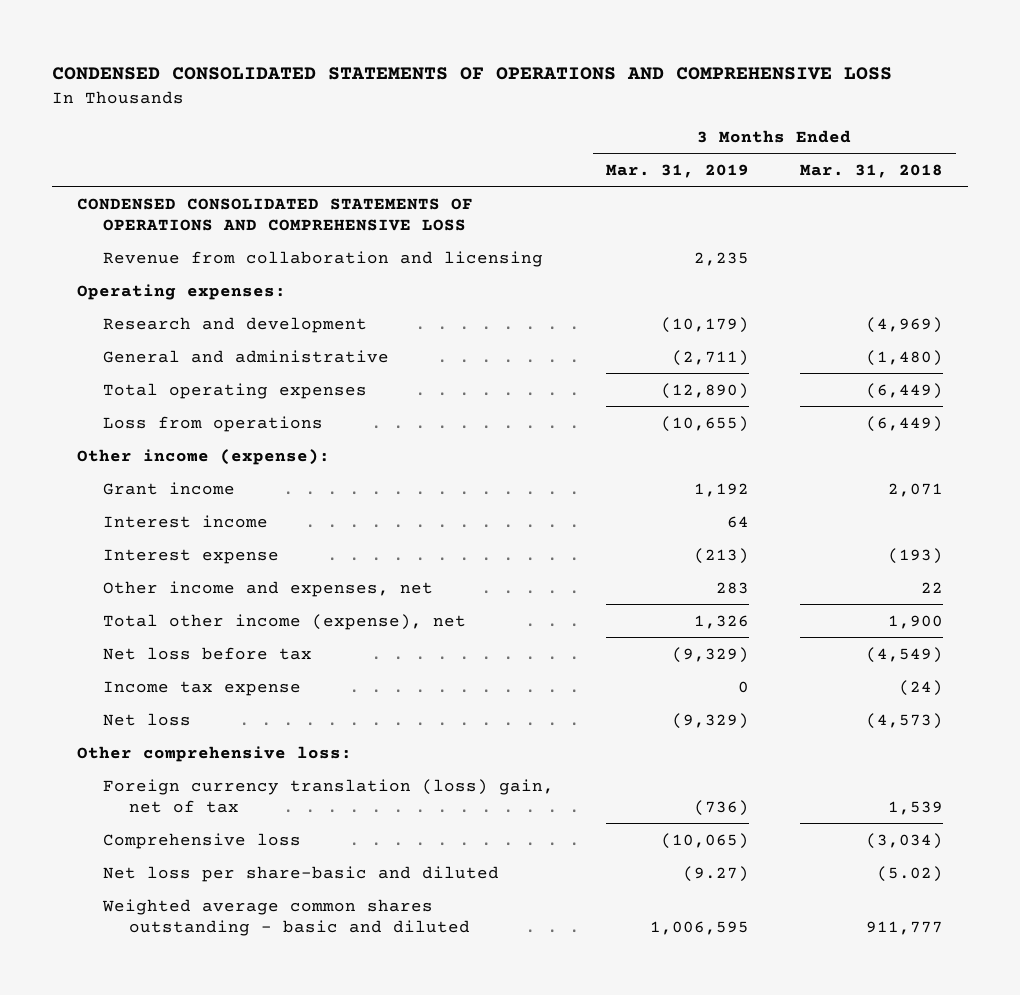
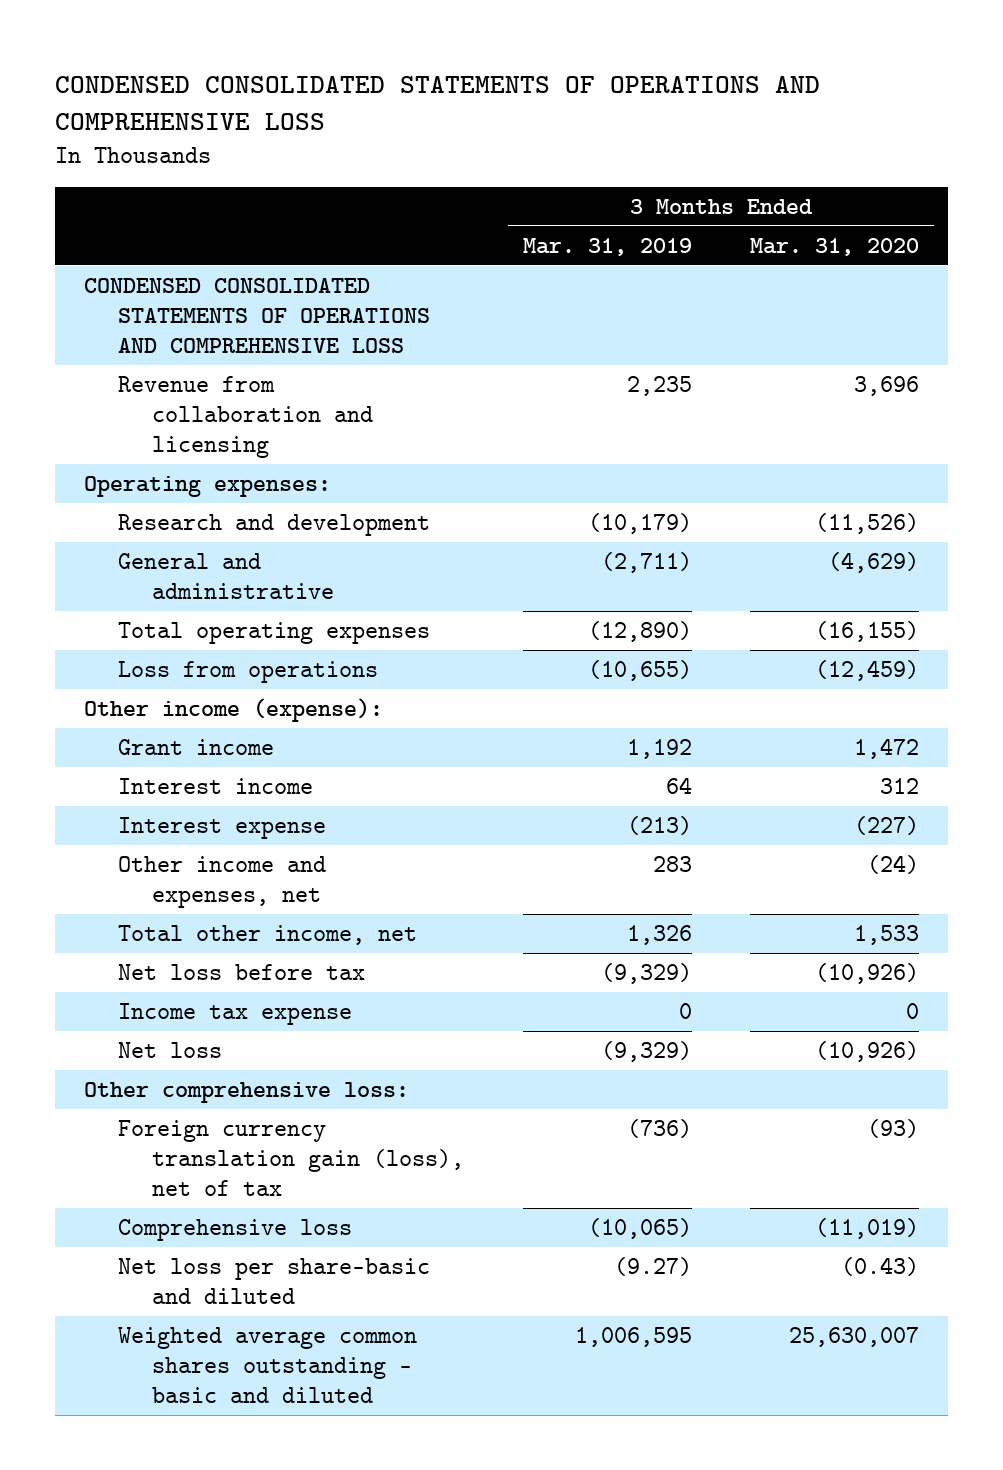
- | 3 Months Ended Mar. 31, 2019 | 3 Months Ended Mar. 31, 2018
+ | 3 Months Ended Mar. 31, 2019 | 3 Months Ended Mar. 31, 2020
- Total other income (expense), net | 1,326 | 1,900
+ Total other income, net | 1,326 | 1,533
- Foreign currency translation (loss) gain, net of tax | (736) | 1,539
+ Foreign currency translation gain (loss), net of tax | (736) | (93)

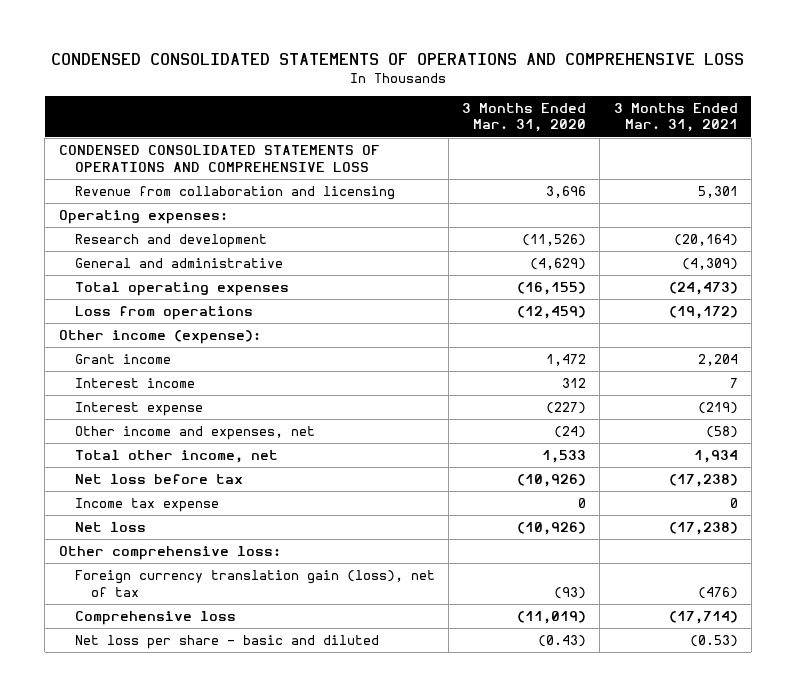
- | 3 Months Ended Mar. 31, 2019 | 3 Months Ended Mar. 31, 2020
+ | 3 Months Ended Mar. 31, 2020 | 3 Months Ended Mar. 31, 2021
- Net loss per share-basic and diluted | (9.27) | (0.43)
- Weighted average common shares outstanding - basic and diluted | 1,006,595 | 25,630,007
+ Net loss per share - basic and diluted | (0.43) | (0.53)

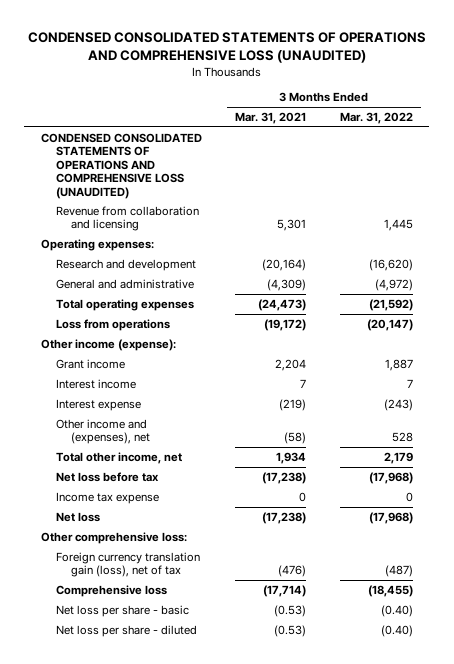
- CONDENSED CONSOLIDATED STATEMENTS OF OPERATIONS AND COMPREHENSIVE LOSS
+ CONDENSED CONSOLIDATED STATEMENTS OF OPERATIONS AND COMPREHENSIVE LOSS (UNAUDITED)
- | 3 Months Ended Mar. 31, 2020 | 3 Months Ended Mar. 31, 2021
+ | 3 Months Ended Mar. 31, 2021 | 3 Months Ended Mar. 31, 2022
- CONDENSED CONSOLIDATED STATEMENTS OF OPERATIONS AND COMPREHENSIVE LOSS
+ CONDENSED CONSOLIDATED STATEMENTS OF OPERATIONS AND COMPREHENSIVE LOSS (UNAUDITED)
- Other income and expenses, net | (24) | (58)
+ Other income and (expenses), net | (58) | 528
- Net loss per share - basic and diluted | (0.43) | (0.53)
+ Net loss per share - basic | (0.53) | (0.40)
+ Net loss per share - diluted | (0.53) | (0.40)

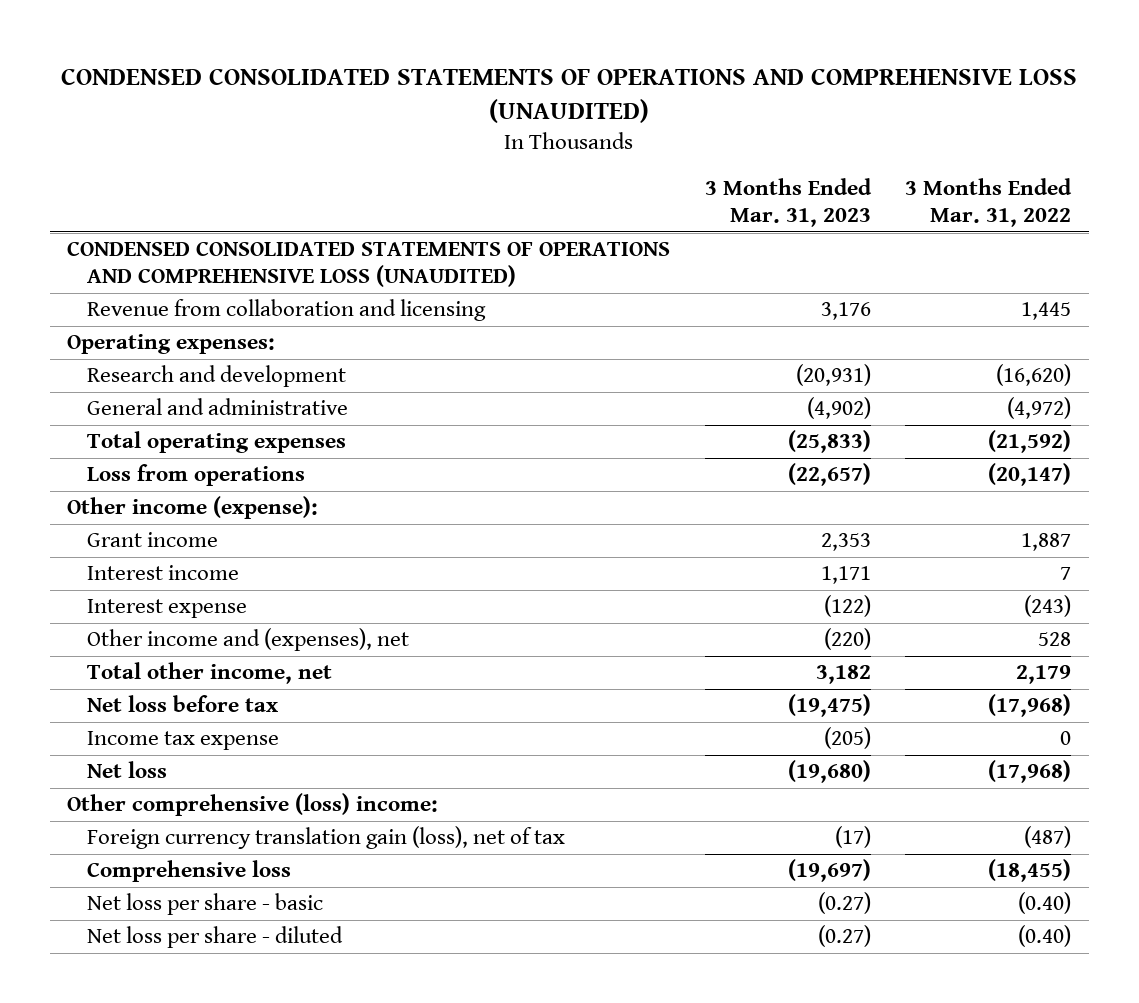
- | 3 Months Ended Mar. 31, 2021 | 3 Months Ended Mar. 31, 2022
+ | 3 Months Ended Mar. 31, 2023 | 3 Months Ended Mar. 31, 2022
- Other comprehensive loss:
+ Other comprehensive (loss) income:

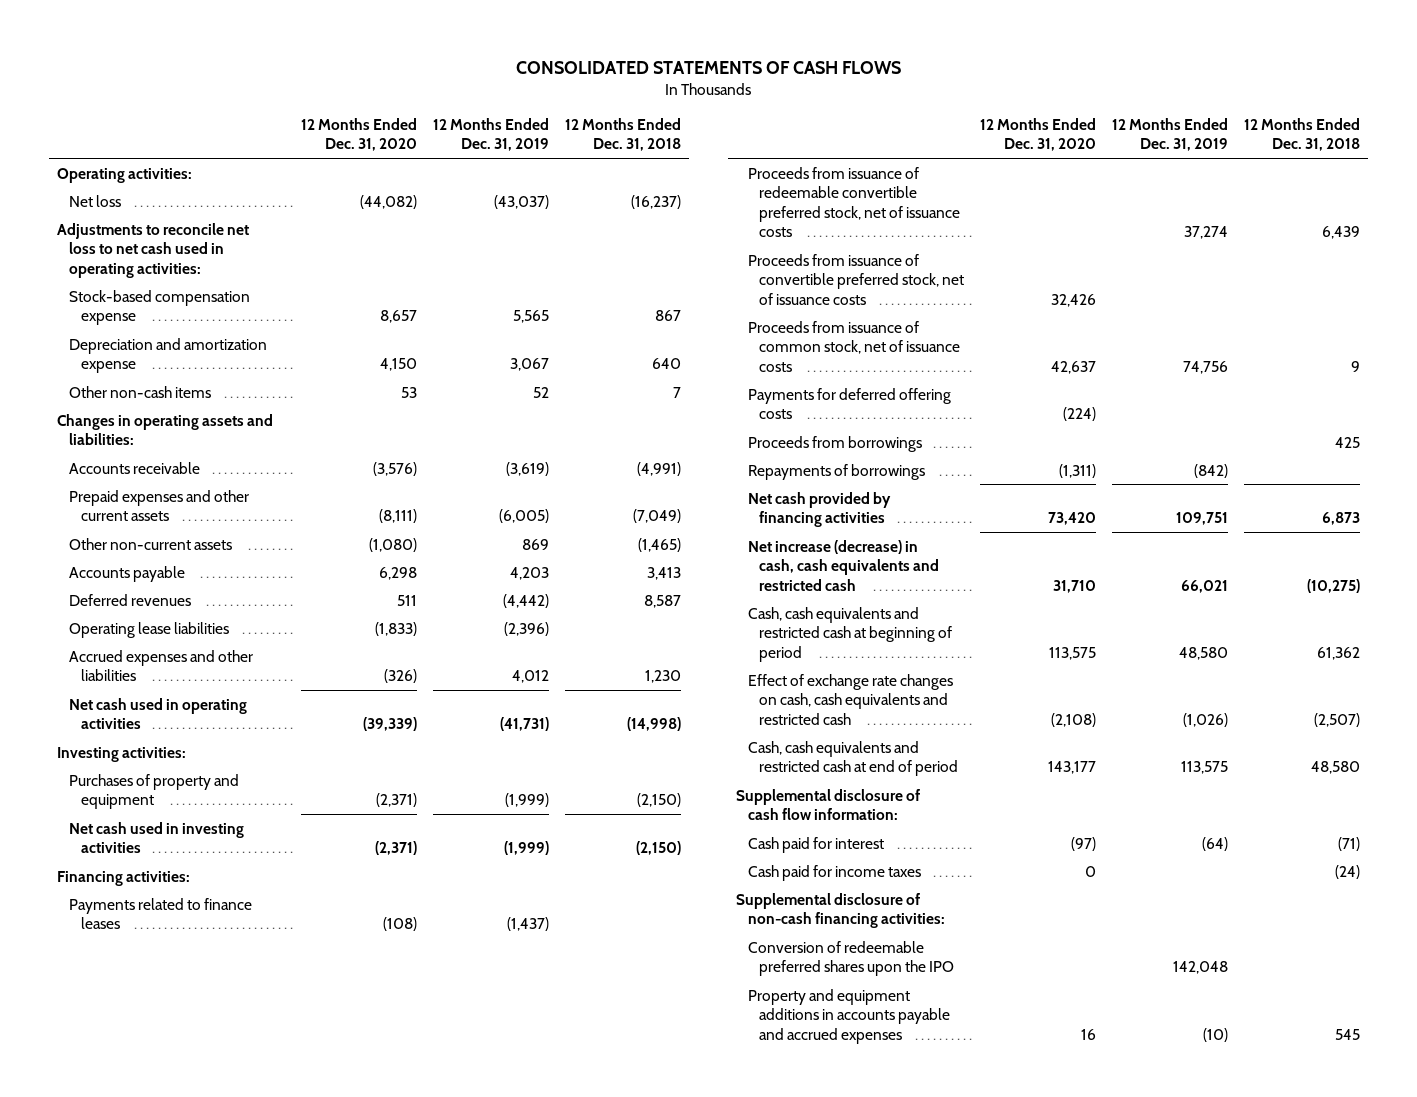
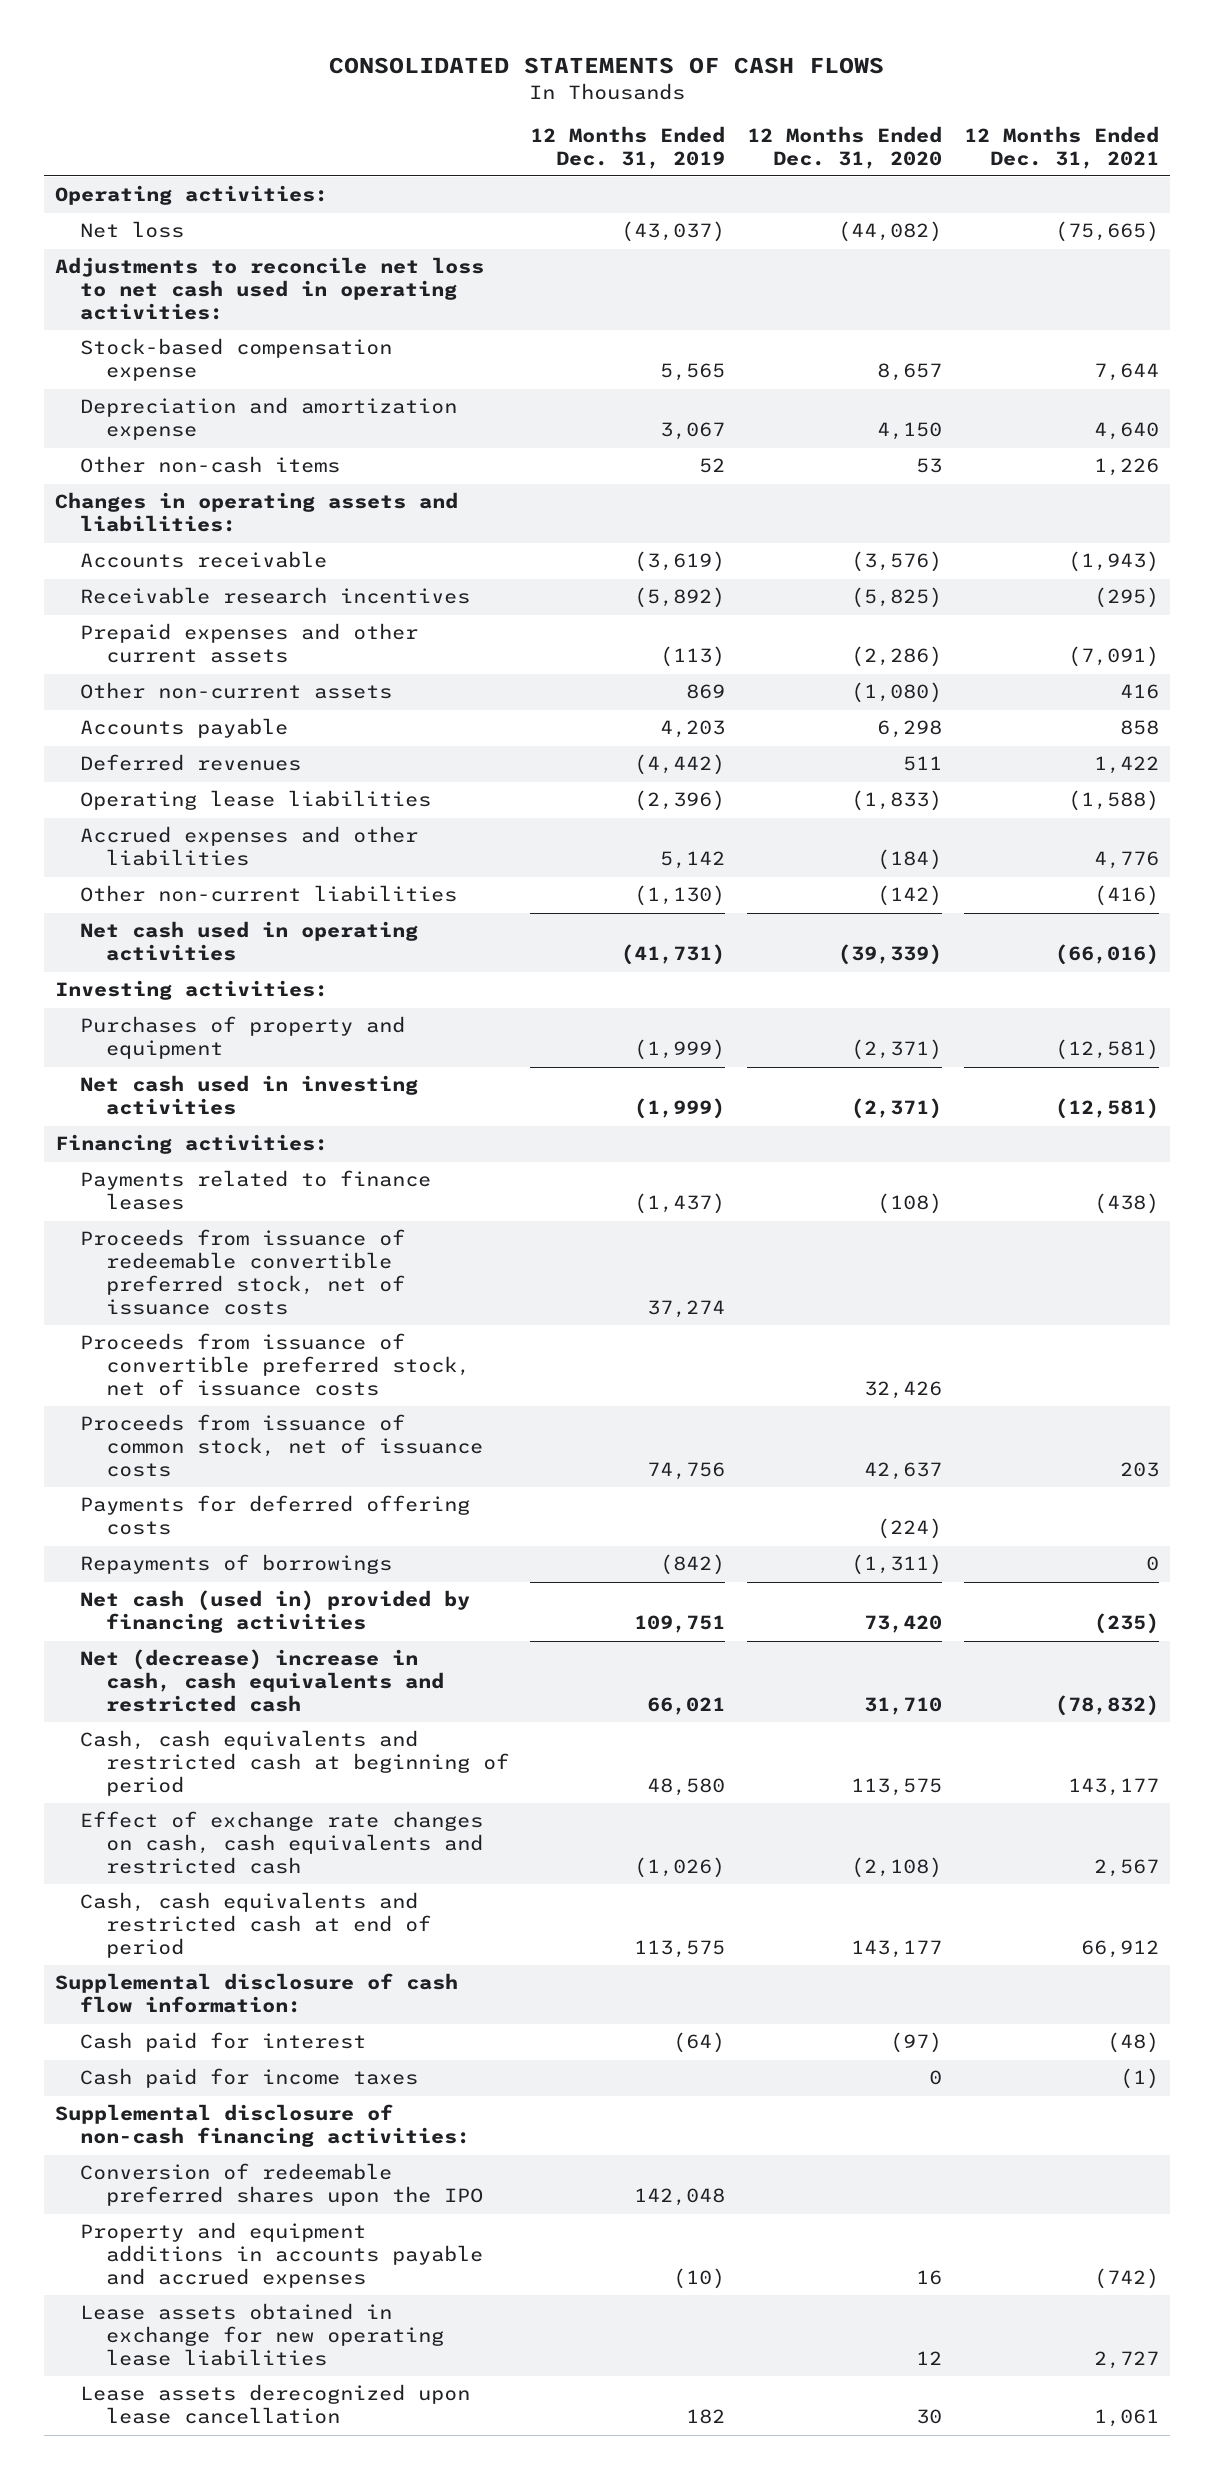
- | 12 Months Ended Dec. 31, 2020 | 12 Months Ended Dec. 31, 2019 | 12 Months Ended Dec. 31, 2018
+ | 12 Months Ended Dec. 31, 2019 | 12 Months Ended Dec. 31, 2020 | 12 Months Ended Dec. 31, 2021
- Prepaid expenses and other current assets | (8,111) | (6,005) | (7,049)
+ Receivable research incentives | (5,892) | (5,825) | (295)
+ Prepaid expenses and other current assets | (113) | (2,286) | (7,091)
- Accrued expenses and other liabilities | (326) | 4,012 | 1,230
+ Accrued expenses and other liabilities | 5,142 | (184) | 4,776
+ Other non-current liabilities | (1,130) | (142) | (416)
- Proceeds from borrowings | | | 425
- Net cash provided by financing activities | 73,420 | 109,751 | 6,873
- Net increase (decrease) in cash, cash equivalents and restricted cash | 31,710 | 66,021 | (10,275)
+ Net cash (used in) provided by financing activities | 109,751 | 73,420 | (235)
+ Net (decrease) increase in cash, cash equivalents and restricted cash | 66,021 | 31,710 | (78,832)
+ Lease assets obtained in exchange for new operating lease liabilities | | 12 | 2,727
+ Lease assets derecognized upon lease cancellation | 182 | 30 | 1,061

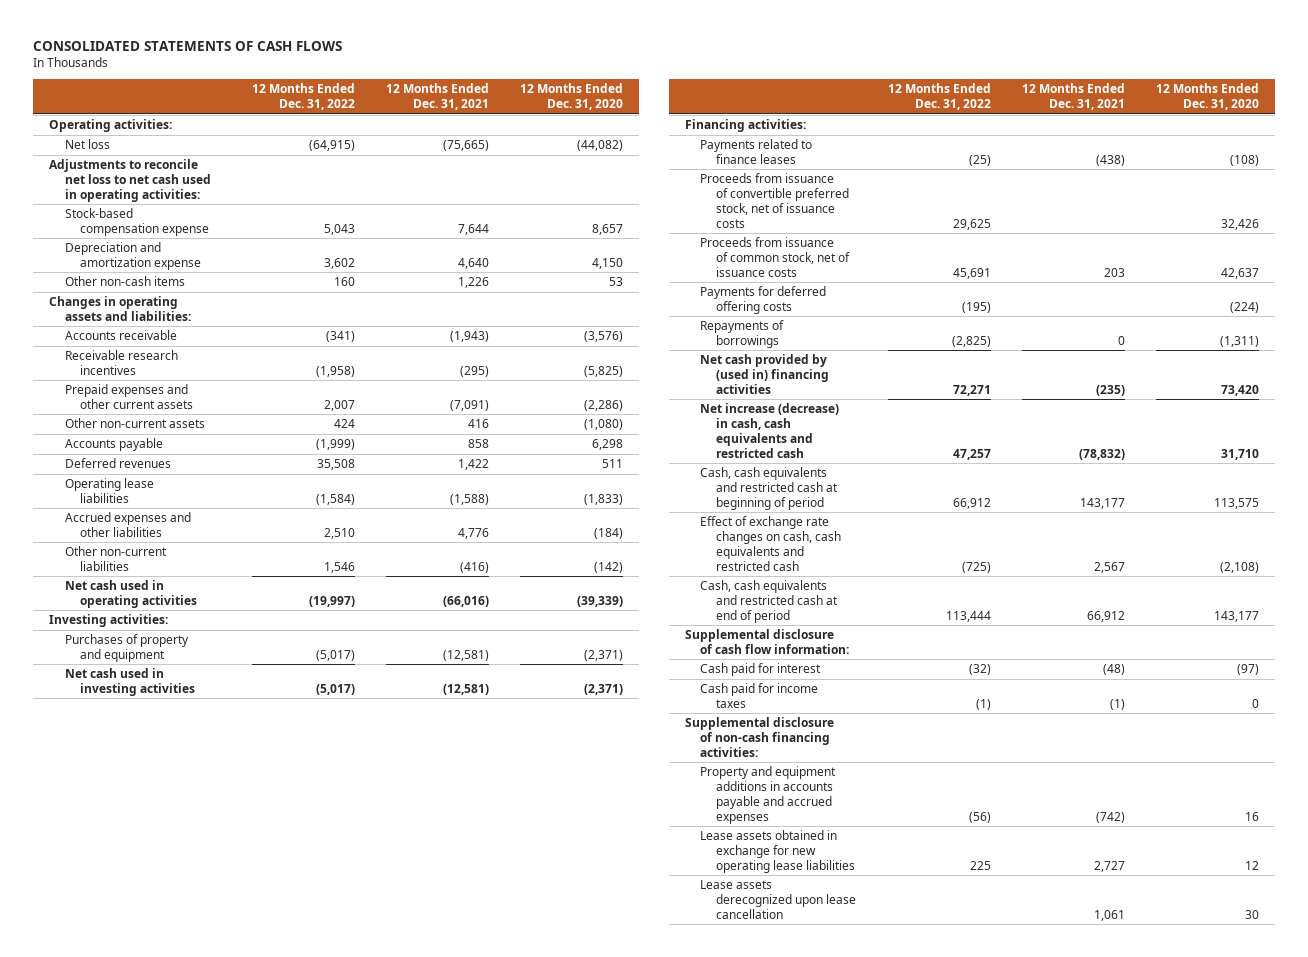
- | 12 Months Ended Dec. 31, 2019 | 12 Months Ended Dec. 31, 2020 | 12 Months Ended Dec. 31, 2021
+ | 12 Months Ended Dec. 31, 2022 | 12 Months Ended Dec. 31, 2021 | 12 Months Ended Dec. 31, 2020
- Proceeds from issuance of redeemable convertible preferred stock, net of issuance costs | 37,274 | |
- Net cash (used in) provided by financing activities | 109,751 | 73,420 | (235)
- Net (decrease) increase in cash, cash equivalents and restricted cash | 66,021 | 31,710 | (78,832)
+ Net cash provided by (used in) financing activities | 72,271 | (235) | 73,420
+ Net increase (decrease) in cash, cash equivalents and restricted cash | 47,257 | (78,832) | 31,710
- Conversion of redeemable preferred shares upon the IPO | 142,048 | |

